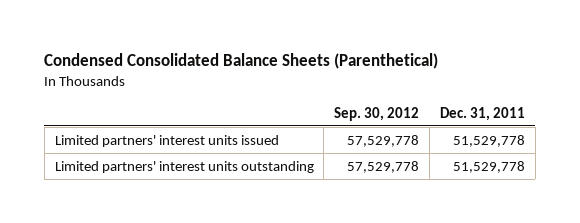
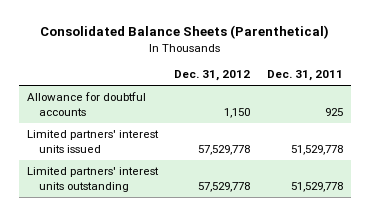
- Condensed Consolidated Balance Sheets (Parenthetical)
+ Consolidated Balance Sheets (Parenthetical)
- | Sep. 30, 2012 | Dec. 31, 2011
+ | Dec. 31, 2012 | Dec. 31, 2011
+ Allowance for doubtful accounts | 1,150 | 925

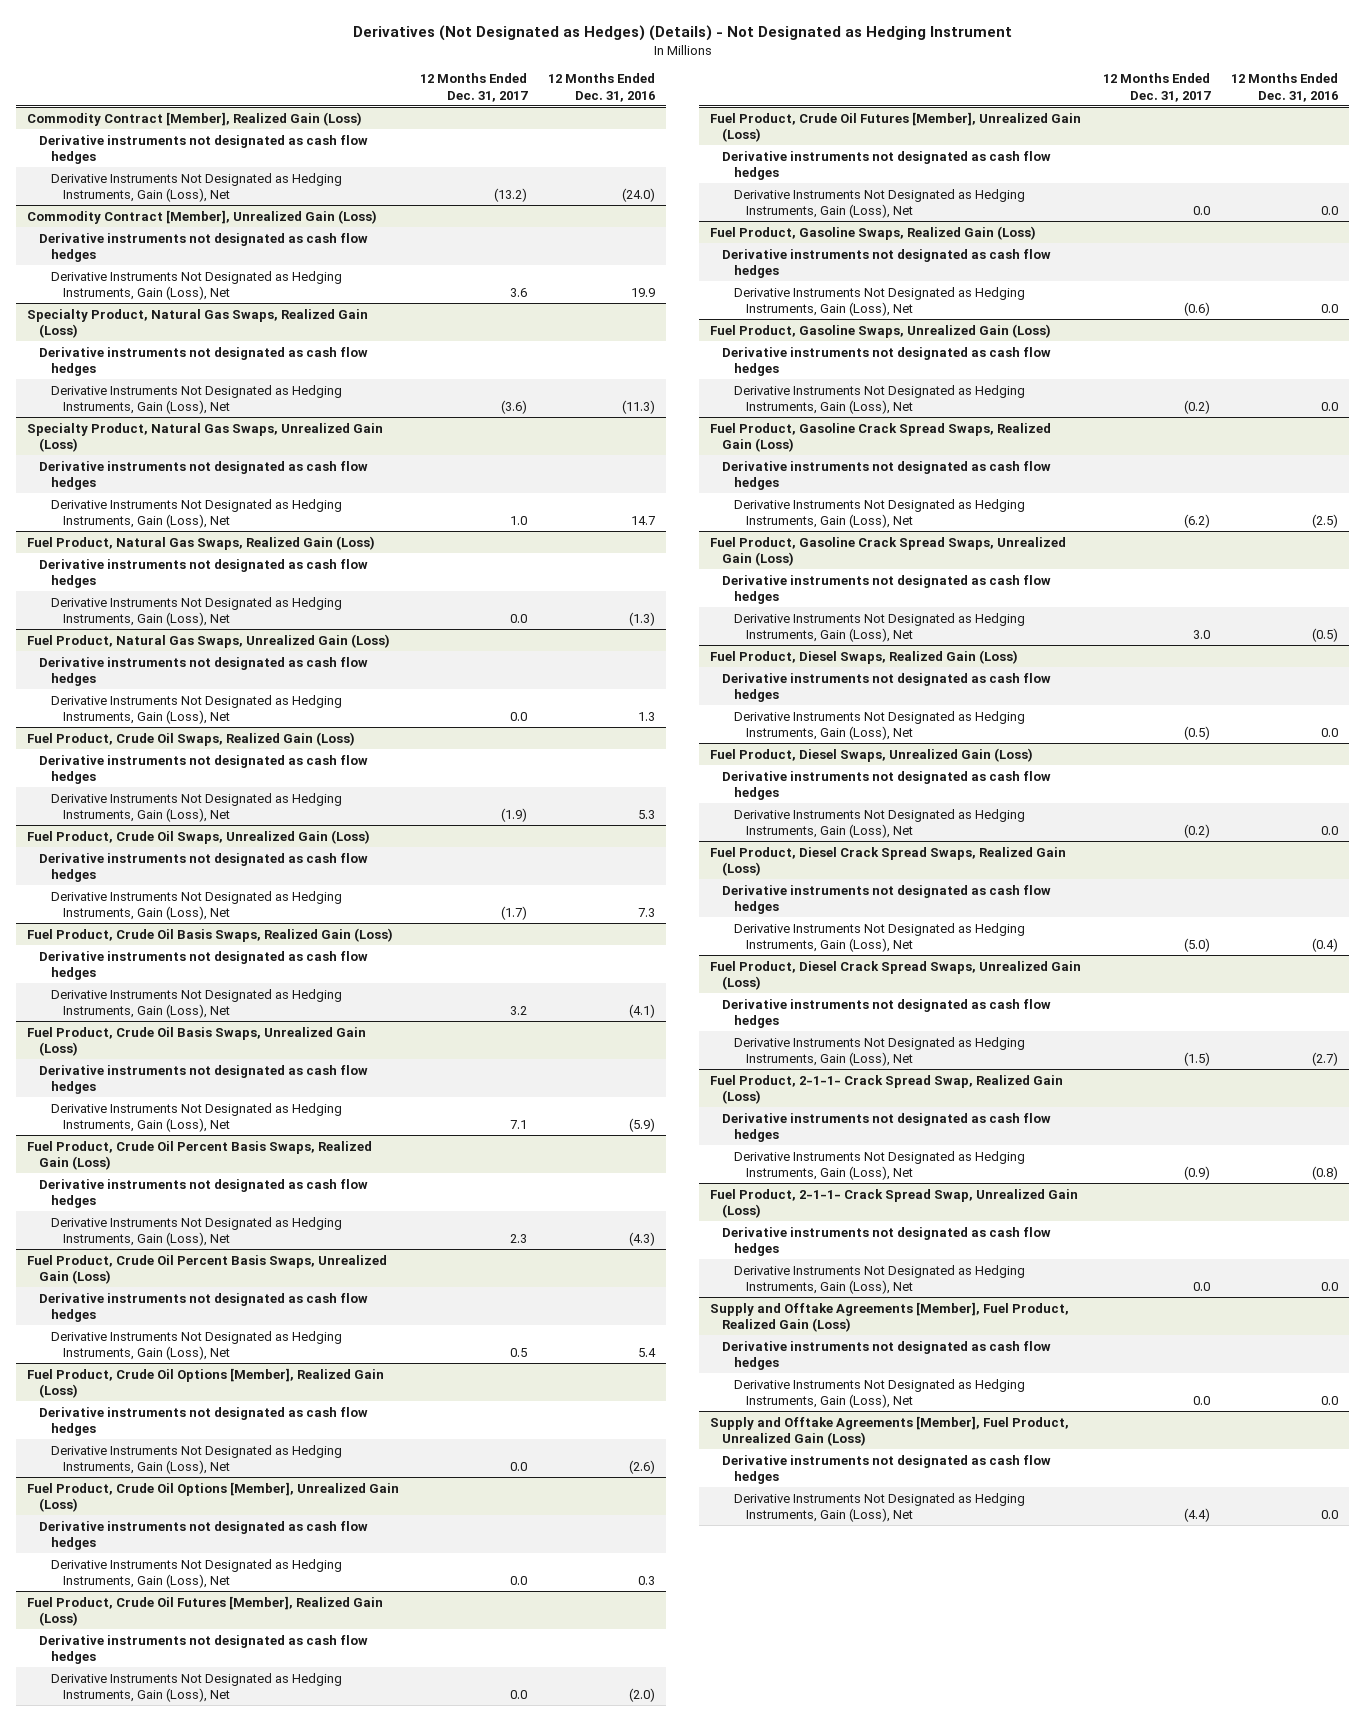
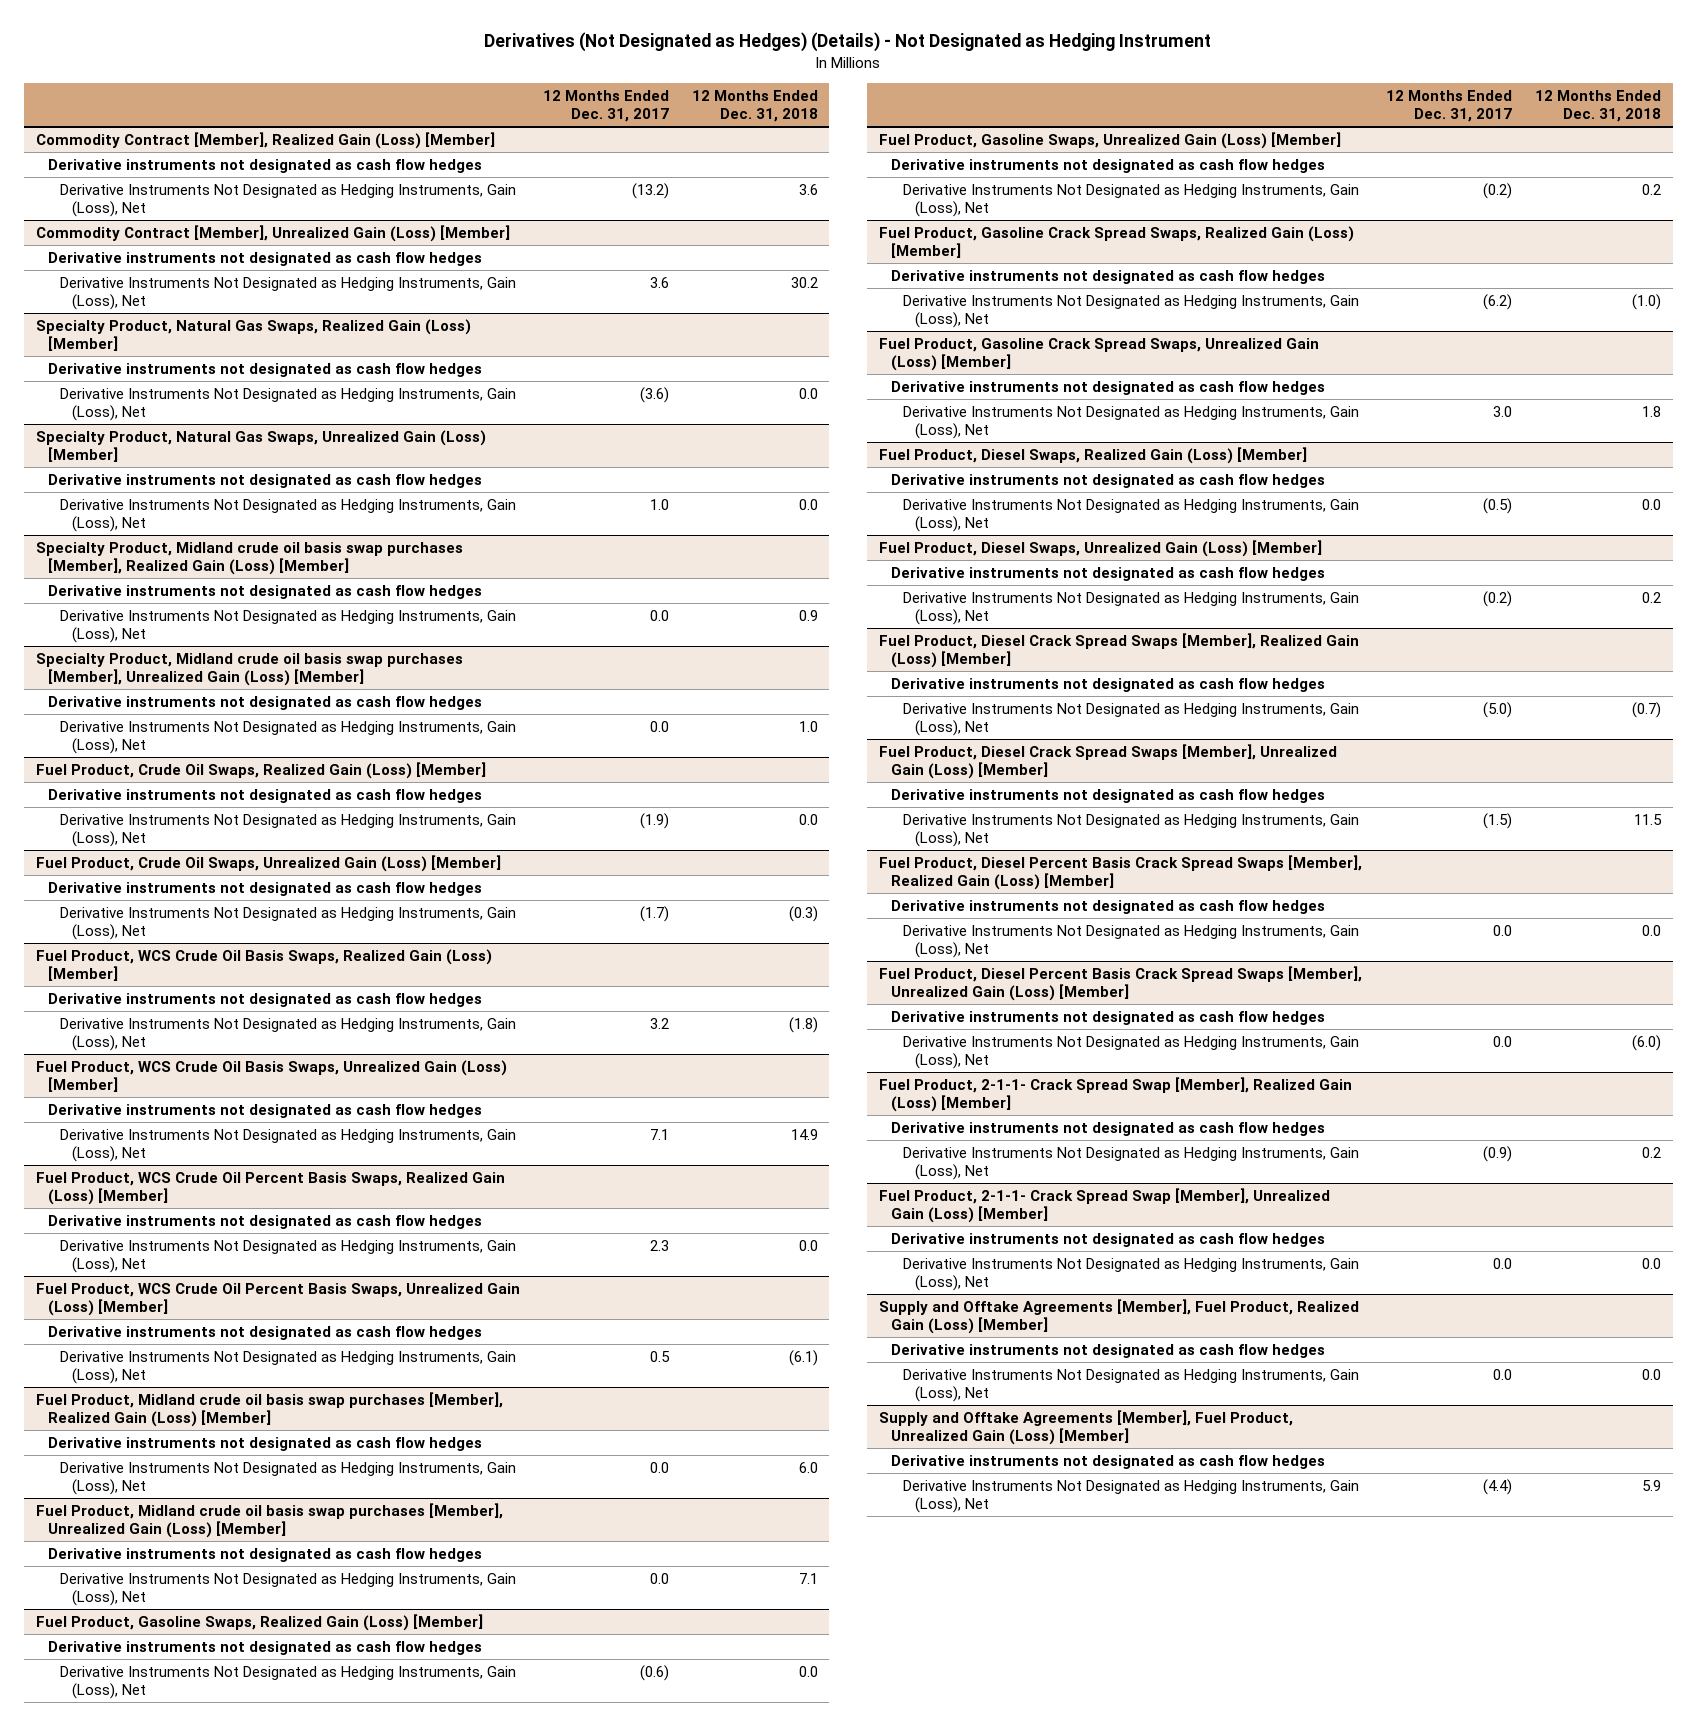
- | 12 Months Ended Dec. 31, 2017 | 12 Months Ended Dec. 31, 2016
+ | 12 Months Ended Dec. 31, 2017 | 12 Months Ended Dec. 31, 2018
- Commodity Contract [Member], Realized Gain (Loss)
+ Commodity Contract [Member], Realized Gain (Loss) [Member]
- Commodity Contract [Member], Unrealized Gain (Loss)
+ Commodity Contract [Member], Unrealized Gain (Loss) [Member]
- Specialty Product, Natural Gas Swaps, Realized Gain (Loss)
+ Specialty Product, Natural Gas Swaps, Realized Gain (Loss) [Member]
- Specialty Product, Natural Gas Swaps, Unrealized Gain (Loss)
+ Specialty Product, Natural Gas Swaps, Unrealized Gain (Loss) [Member]
- Fuel Product, Natural Gas Swaps, Realized Gain (Loss)
+ Specialty Product, Midland crude oil basis swap purchases [Member], Realized Gain (Loss) [Member]
- Fuel Product, Natural Gas Swaps, Unrealized Gain (Loss)
+ Specialty Product, Midland crude oil basis swap purchases [Member], Unrealized Gain (Loss) [Member]
- Fuel Product, Crude Oil Swaps, Realized Gain (Loss)
+ Fuel Product, Crude Oil Swaps, Realized Gain (Loss) [Member]
- Fuel Product, Crude Oil Swaps, Unrealized Gain (Loss)
+ Fuel Product, Crude Oil Swaps, Unrealized Gain (Loss) [Member]
- Fuel Product, Crude Oil Basis Swaps, Realized Gain (Loss)
+ Fuel Product, WCS Crude Oil Basis Swaps, Realized Gain (Loss) [Member]
- Fuel Product, Crude Oil Basis Swaps, Unrealized Gain (Loss)
+ Fuel Product, WCS Crude Oil Basis Swaps, Unrealized Gain (Loss) [Member]
- Fuel Product, Crude Oil Percent Basis Swaps, Realized Gain (Loss)
+ Fuel Product, WCS Crude Oil Percent Basis Swaps, Realized Gain (Loss) [Member]
- Fuel Product, Crude Oil Percent Basis Swaps, Unrealized Gain (Loss)
+ Fuel Product, WCS Crude Oil Percent Basis Swaps, Unrealized Gain (Loss) [Member]
- Fuel Product, Crude Oil Options [Member], Realized Gain (Loss)
- Derivative instruments not designated as cash flow hedges
- Derivative Instruments Not Designated as Hedging Instruments, Gain (Loss), Net | 0.0 | (2.6)
- Fuel Product, Crude Oil Options [Member], Unrealized Gain (Loss)
- Derivative instruments not designated as cash flow hedges
- Derivative Instruments Not Designated as Hedging Instruments, Gain (Loss), Net | 0.0 | 0.3
- Fuel Product, Crude Oil Futures [Member], Realized Gain (Loss)
+ Fuel Product, Midland crude oil basis swap purchases [Member], Realized Gain (Loss) [Member]
- Fuel Product, Crude Oil Futures [Member], Unrealized Gain (Loss)
+ Fuel Product, Midland crude oil basis swap purchases [Member], Unrealized Gain (Loss) [Member]
- Fuel Product, Gasoline Swaps, Realized Gain (Loss)
+ Fuel Product, Gasoline Swaps, Realized Gain (Loss) [Member]
- Fuel Product, Gasoline Swaps, Unrealized Gain (Loss)
+ Fuel Product, Gasoline Swaps, Unrealized Gain (Loss) [Member]
- Fuel Product, Gasoline Crack Spread Swaps, Realized Gain (Loss)
+ Fuel Product, Gasoline Crack Spread Swaps, Realized Gain (Loss) [Member]
- Fuel Product, Gasoline Crack Spread Swaps, Unrealized Gain (Loss)
+ Fuel Product, Gasoline Crack Spread Swaps, Unrealized Gain (Loss) [Member]
- Fuel Product, Diesel Swaps, Realized Gain (Loss)
+ Fuel Product, Diesel Swaps, Realized Gain (Loss) [Member]
- Fuel Product, Diesel Swaps, Unrealized Gain (Loss)
+ Fuel Product, Diesel Swaps, Unrealized Gain (Loss) [Member]
- Fuel Product, Diesel Crack Spread Swaps, Realized Gain (Loss)
+ Fuel Product, Diesel Crack Spread Swaps [Member], Realized Gain (Loss) [Member]
- Fuel Product, Diesel Crack Spread Swaps, Unrealized Gain (Loss)
+ Fuel Product, Diesel Crack Spread Swaps [Member], Unrealized Gain (Loss) [Member]
- Fuel Product, 2-1-1- Crack Spread Swap, Realized Gain (Loss)
+ Fuel Product, Diesel Percent Basis Crack Spread Swaps [Member], Realized Gain (Loss) [Member]
+ Derivative Instruments Not Designated as Hedging Instruments, Gain (Loss), Net | 0.0 | 0.0
+ Fuel Product, Diesel Percent Basis Crack Spread Swaps [Member], Unrealized Gain (Loss) [Member]
+ Derivative instruments not designated as cash flow hedges
+ Derivative Instruments Not Designated as Hedging Instruments, Gain (Loss), Net | 0.0 | (6.0)
+ Fuel Product, 2-1-1- Crack Spread Swap [Member], Realized Gain (Loss) [Member]
+ Derivative instruments not designated as cash flow hedges
- Fuel Product, 2-1-1- Crack Spread Swap, Unrealized Gain (Loss)
+ Fuel Product, 2-1-1- Crack Spread Swap [Member], Unrealized Gain (Loss) [Member]
- Supply and Offtake Agreements [Member], Fuel Product, Realized Gain (Loss)
+ Supply and Offtake Agreements [Member], Fuel Product, Realized Gain (Loss) [Member]
- Supply and Offtake Agreements [Member], Fuel Product, Unrealized Gain (Loss)
+ Supply and Offtake Agreements [Member], Fuel Product, Unrealized Gain (Loss) [Member]

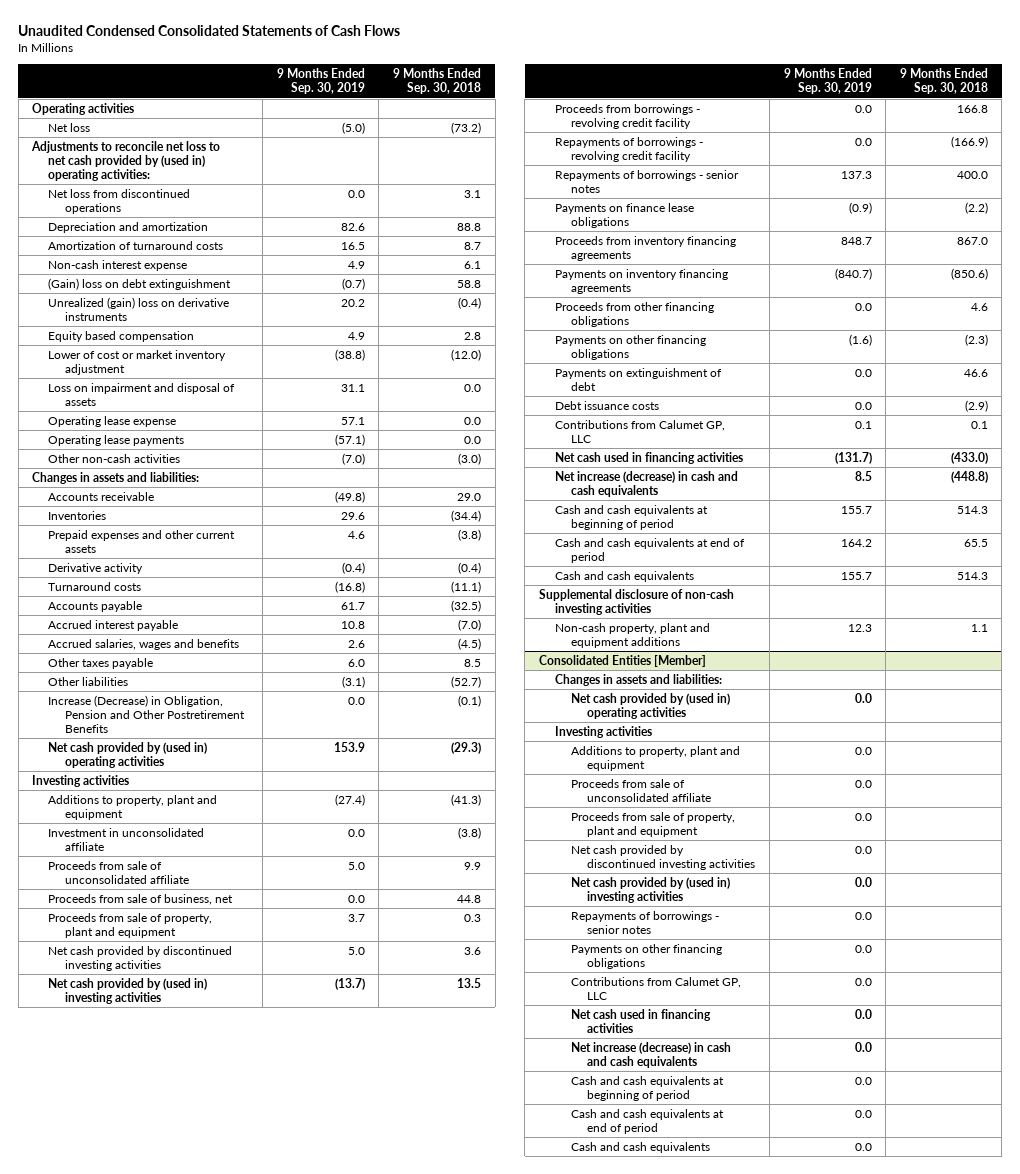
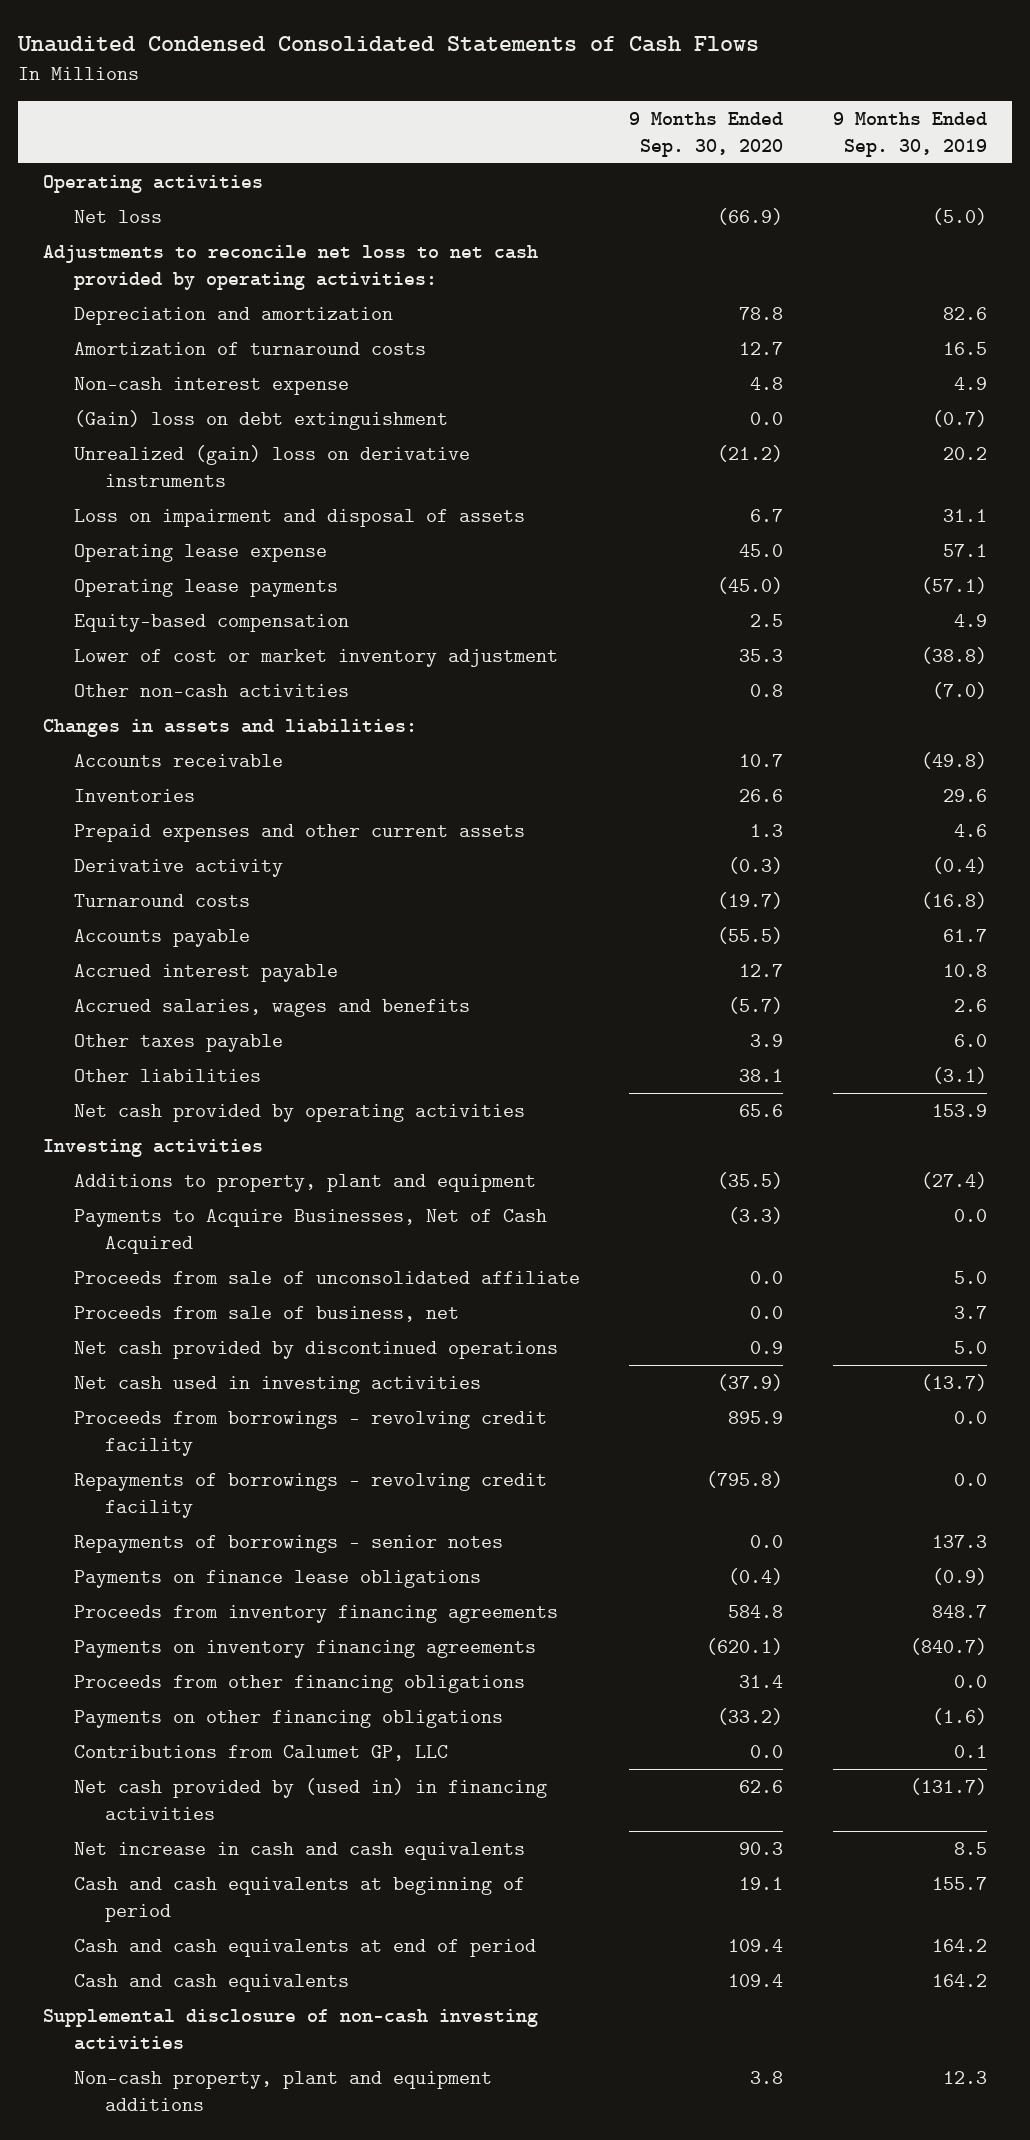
- | 9 Months Ended Sep. 30, 2019 | 9 Months Ended Sep. 30, 2018
+ | 9 Months Ended Sep. 30, 2020 | 9 Months Ended Sep. 30, 2019
- Adjustments to reconcile net loss to net cash provided by (used in) operating activities:
- Net loss from discontinued operations | 0.0 | 3.1
+ Adjustments to reconcile net loss to net cash provided by operating activities:
- Equity based compensation | 4.9 | 2.8
+ Equity-based compensation | 2.5 | 4.9
moved down: Lower of cost or market inventory adjustment | 35.3 | (38.8)
- Increase (Decrease) in Obligation, Pension and Other Postretirement Benefits | 0.0 | (0.1)
- Net cash provided by (used in) operating activities | 153.9 | (29.3)
+ Net cash provided by operating activities | 65.6 | 153.9
- Investment in unconsolidated affiliate | 0.0 | (3.8)
+ Payments to Acquire Businesses, Net of Cash Acquired | (3.3) | 0.0
- Proceeds from sale of business, net | 0.0 | 44.8
- Proceeds from sale of property, plant and equipment | 3.7 | 0.3
- Net cash provided by discontinued investing activities | 5.0 | 3.6
- Net cash provided by (used in) investing activities | (13.7) | 13.5
+ Proceeds from sale of business, net | 0.0 | 3.7
+ Net cash provided by discontinued operations | 0.9 | 5.0
+ Net cash used in investing activities | (37.9) | (13.7)
- Payments on extinguishment of debt | 0.0 | 46.6
- Debt issuance costs | 0.0 | (2.9)
- Net cash used in financing activities | (131.7) | (433.0)
- Net increase (decrease) in cash and cash equivalents | 8.5 | (448.8)
+ Net cash provided by (used in) in financing activities | 62.6 | (131.7)
+ Net increase in cash and cash equivalents | 90.3 | 8.5
- Cash and cash equivalents | 155.7 | 514.3
+ Cash and cash equivalents | 109.4 | 164.2
- Consolidated Entities [Member]
- Changes in assets and liabilities:
- Net cash provided by (used in) operating activities | 0.0 |
- Investing activities
- Additions to property, plant and equipment | 0.0 |
- Proceeds from sale of unconsolidated affiliate | 0.0 |
- Proceeds from sale of property, plant and equipment | 0.0 |
- Net cash provided by discontinued investing activities | 0.0 |
- Net cash provided by (used in) investing activities | 0.0 |
- Repayments of borrowings - senior notes | 0.0 |
- Payments on other financing obligations | 0.0 |
- Contributions from Calumet GP, LLC | 0.0 |
- Net cash used in financing activities | 0.0 |
- Net increase (decrease) in cash and cash equivalents | 0.0 |
- Cash and cash equivalents at beginning of period | 0.0 |
- Cash and cash equivalents at end of period | 0.0 |
- Cash and cash equivalents | 0.0 |

